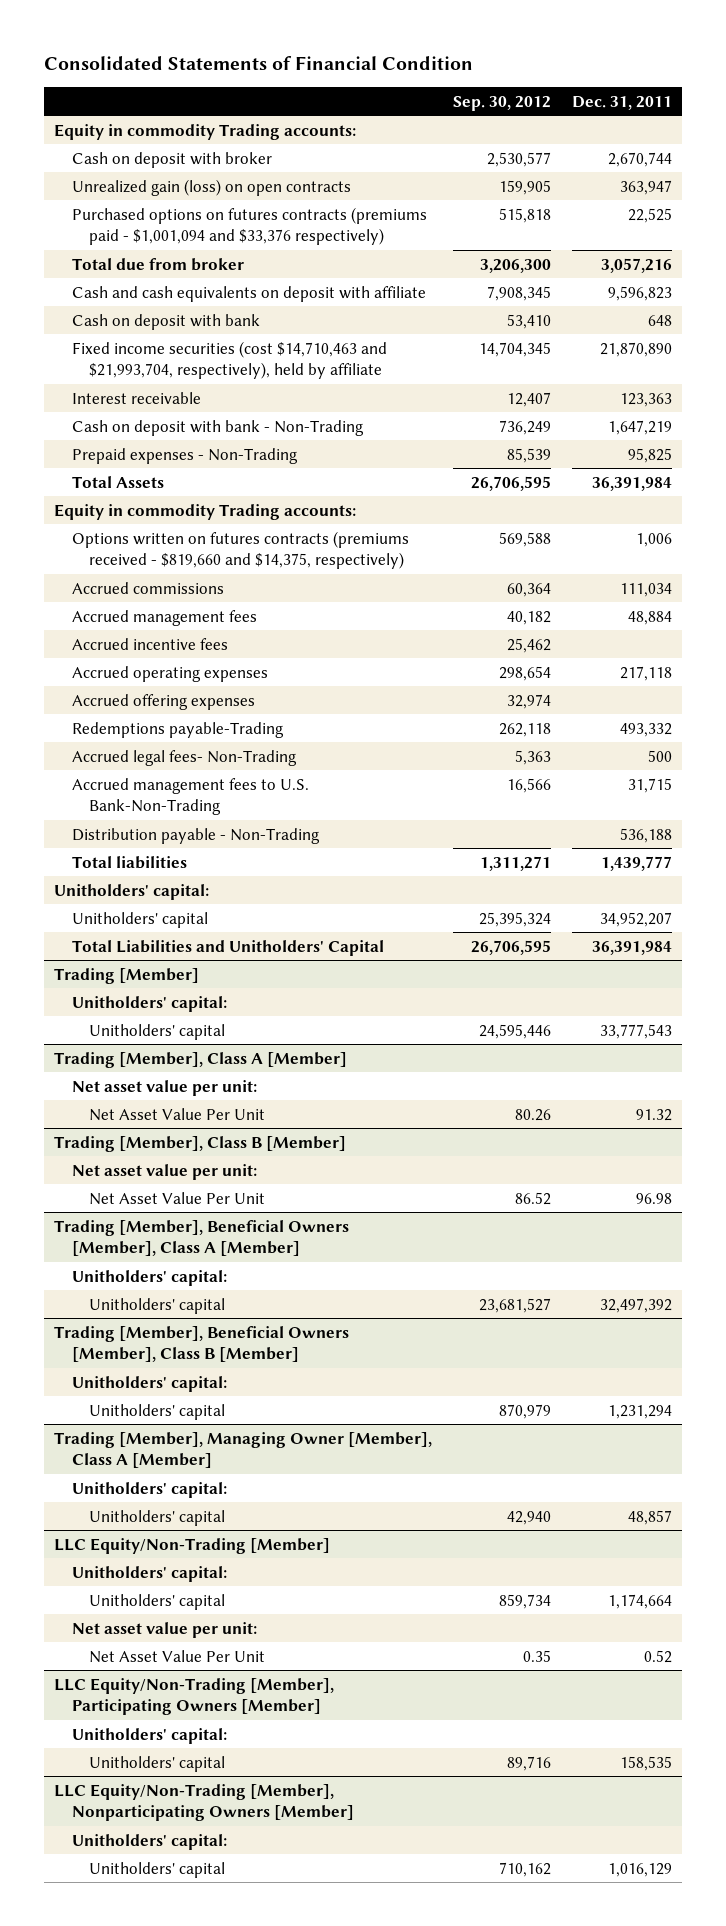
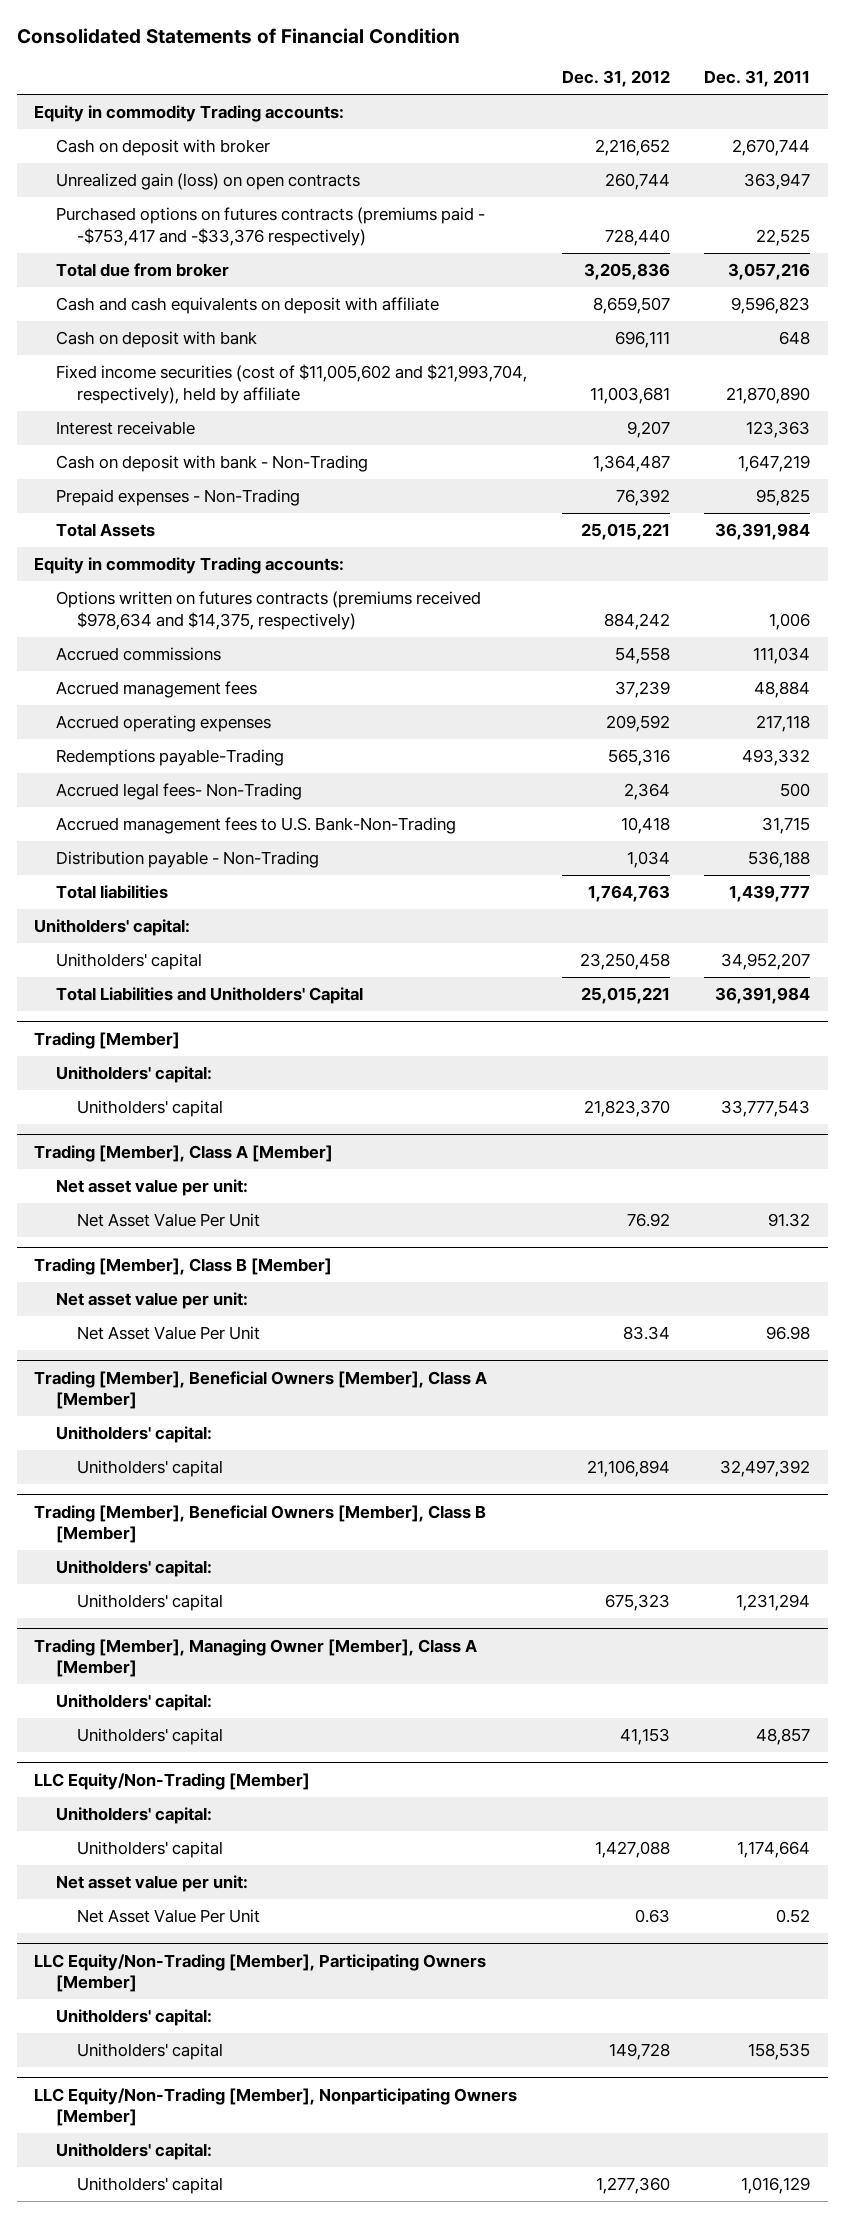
- | Sep. 30, 2012 | Dec. 31, 2011
+ | Dec. 31, 2012 | Dec. 31, 2011
- Purchased options on futures contracts (premiums paid - $1,001,094 and $33,376 respectively) | 515,818 | 22,525
+ Purchased options on futures contracts (premiums paid - -$753,417 and -$33,376 respectively) | 728,440 | 22,525
- Fixed income securities (cost $14,710,463 and $21,993,704, respectively), held by affiliate | 14,704,345 | 21,870,890
+ Fixed income securities (cost of $11,005,602 and $21,993,704, respectively), held by affiliate | 11,003,681 | 21,870,890
- Options written on futures contracts (premiums received - $819,660 and $14,375, respectively) | 569,588 | 1,006
+ Options written on futures contracts (premiums received $978,634 and $14,375, respectively) | 884,242 | 1,006
- Accrued incentive fees | 25,462 |
- Accrued offering expenses | 32,974 |

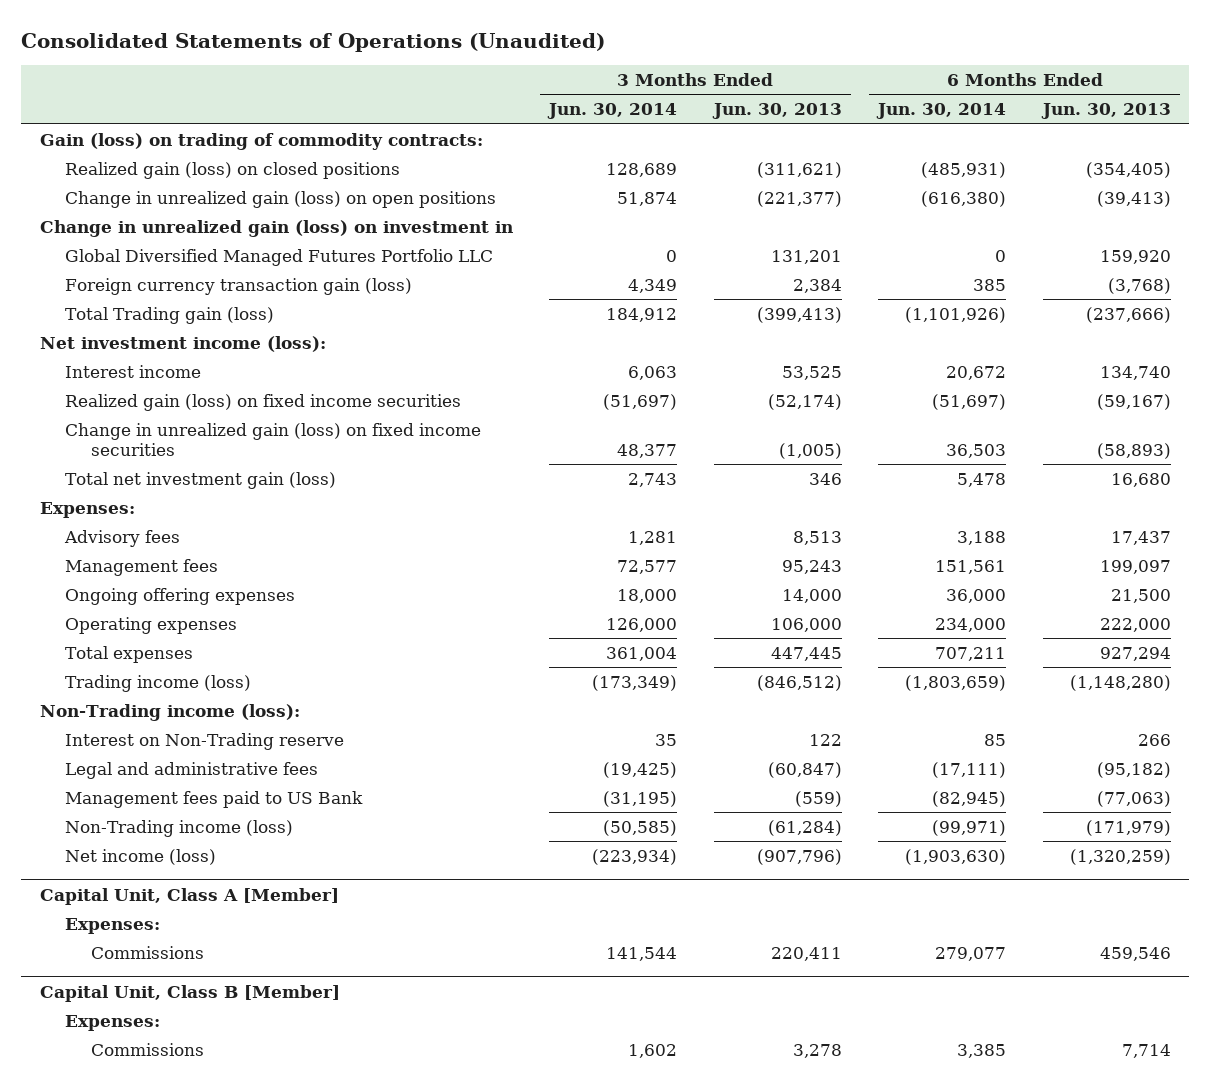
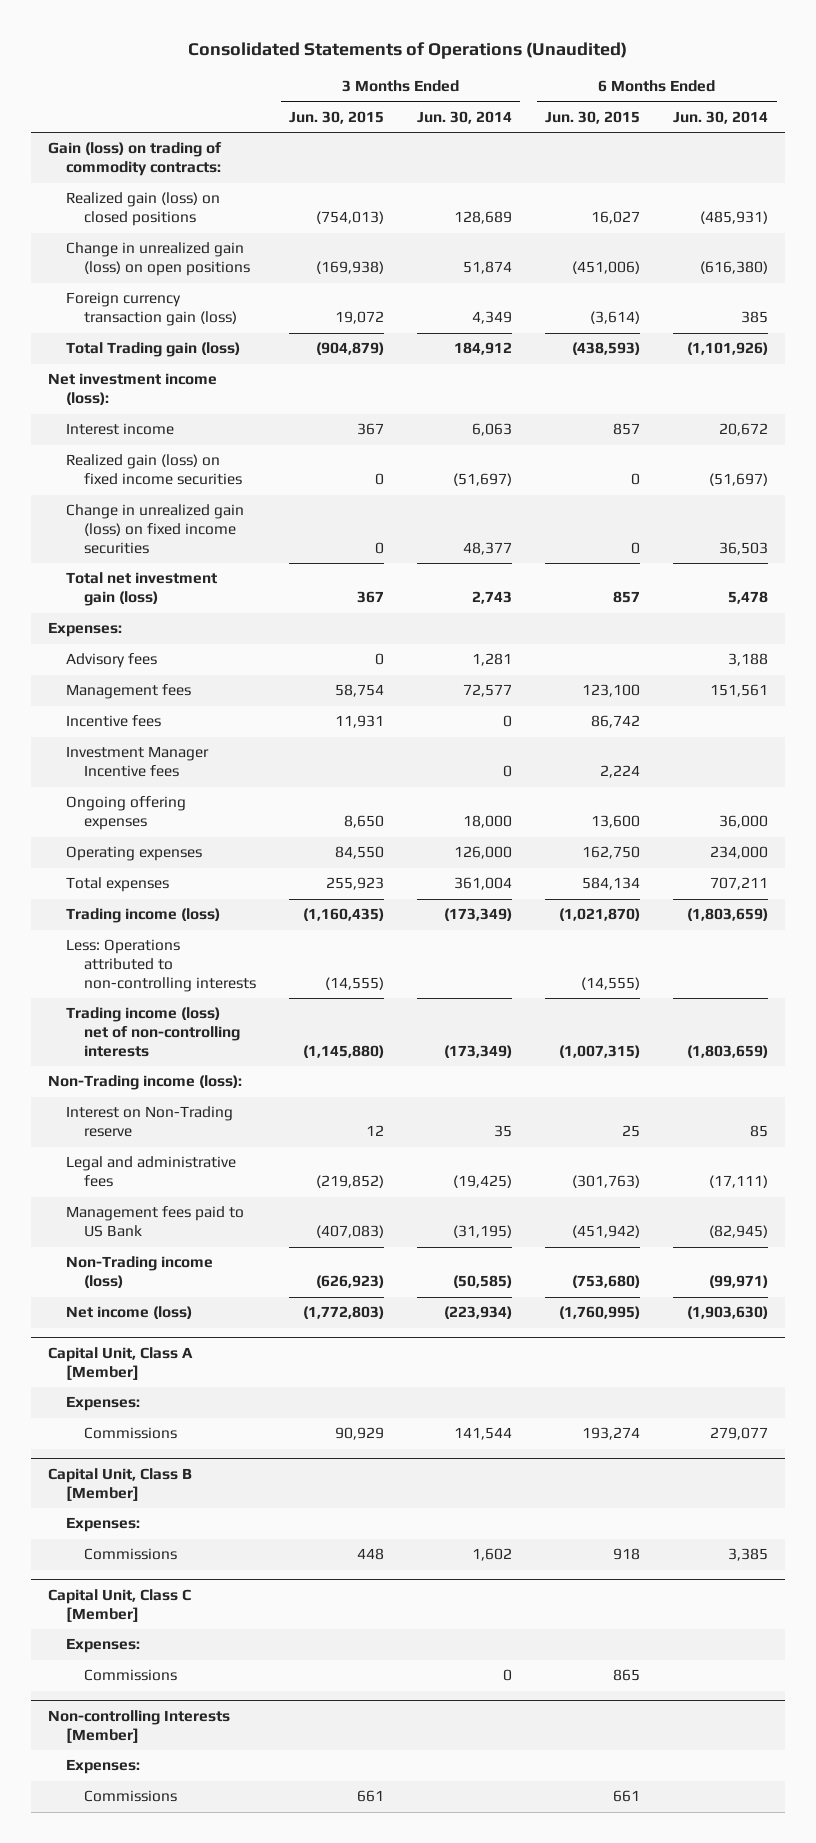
- | 3 Months Ended Jun. 30, 2014 | 3 Months Ended Jun. 30, 2013 | 6 Months Ended Jun. 30, 2014 | 6 Months Ended Jun. 30, 2013
+ | 3 Months Ended Jun. 30, 2015 | 3 Months Ended Jun. 30, 2014 | 6 Months Ended Jun. 30, 2015 | 6 Months Ended Jun. 30, 2014
- Change in unrealized gain (loss) on investment in
- Global Diversified Managed Futures Portfolio LLC | 0 | 131,201 | 0 | 159,920
+ Incentive fees | 11,931 | 0 | 86,742 |
+ Investment Manager Incentive fees | | 0 | 2,224 |
+ Less: Operations attributed to non-controlling interests | (14,555) | | (14,555) |
+ Trading income (loss) net of non-controlling interests | (1,145,880) | (173,349) | (1,007,315) | (1,803,659)
+ Capital Unit, Class C [Member]
+ Expenses:
+ Commissions | | 0 | 865 |
+ Non-controlling Interests [Member]
+ Expenses:
+ Commissions | 661 | | 661 |

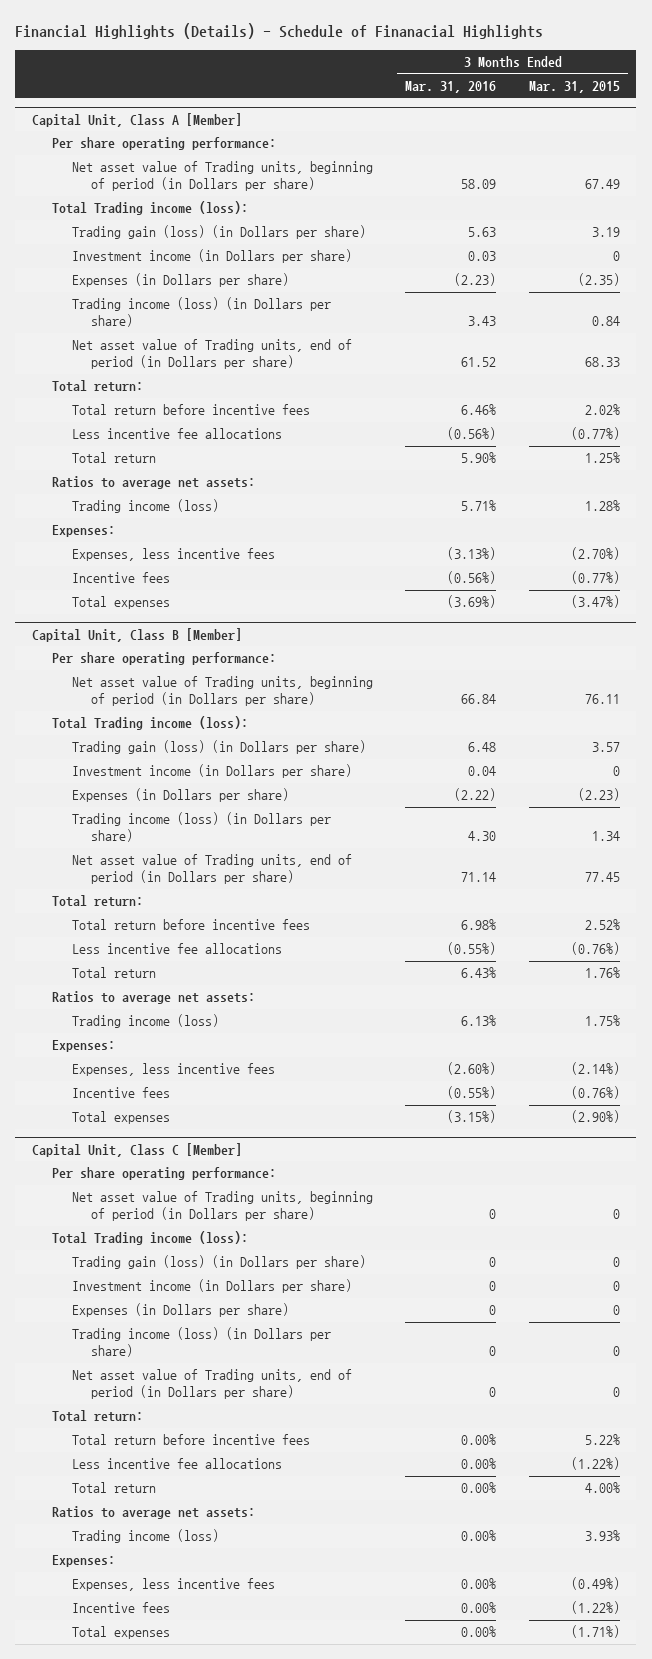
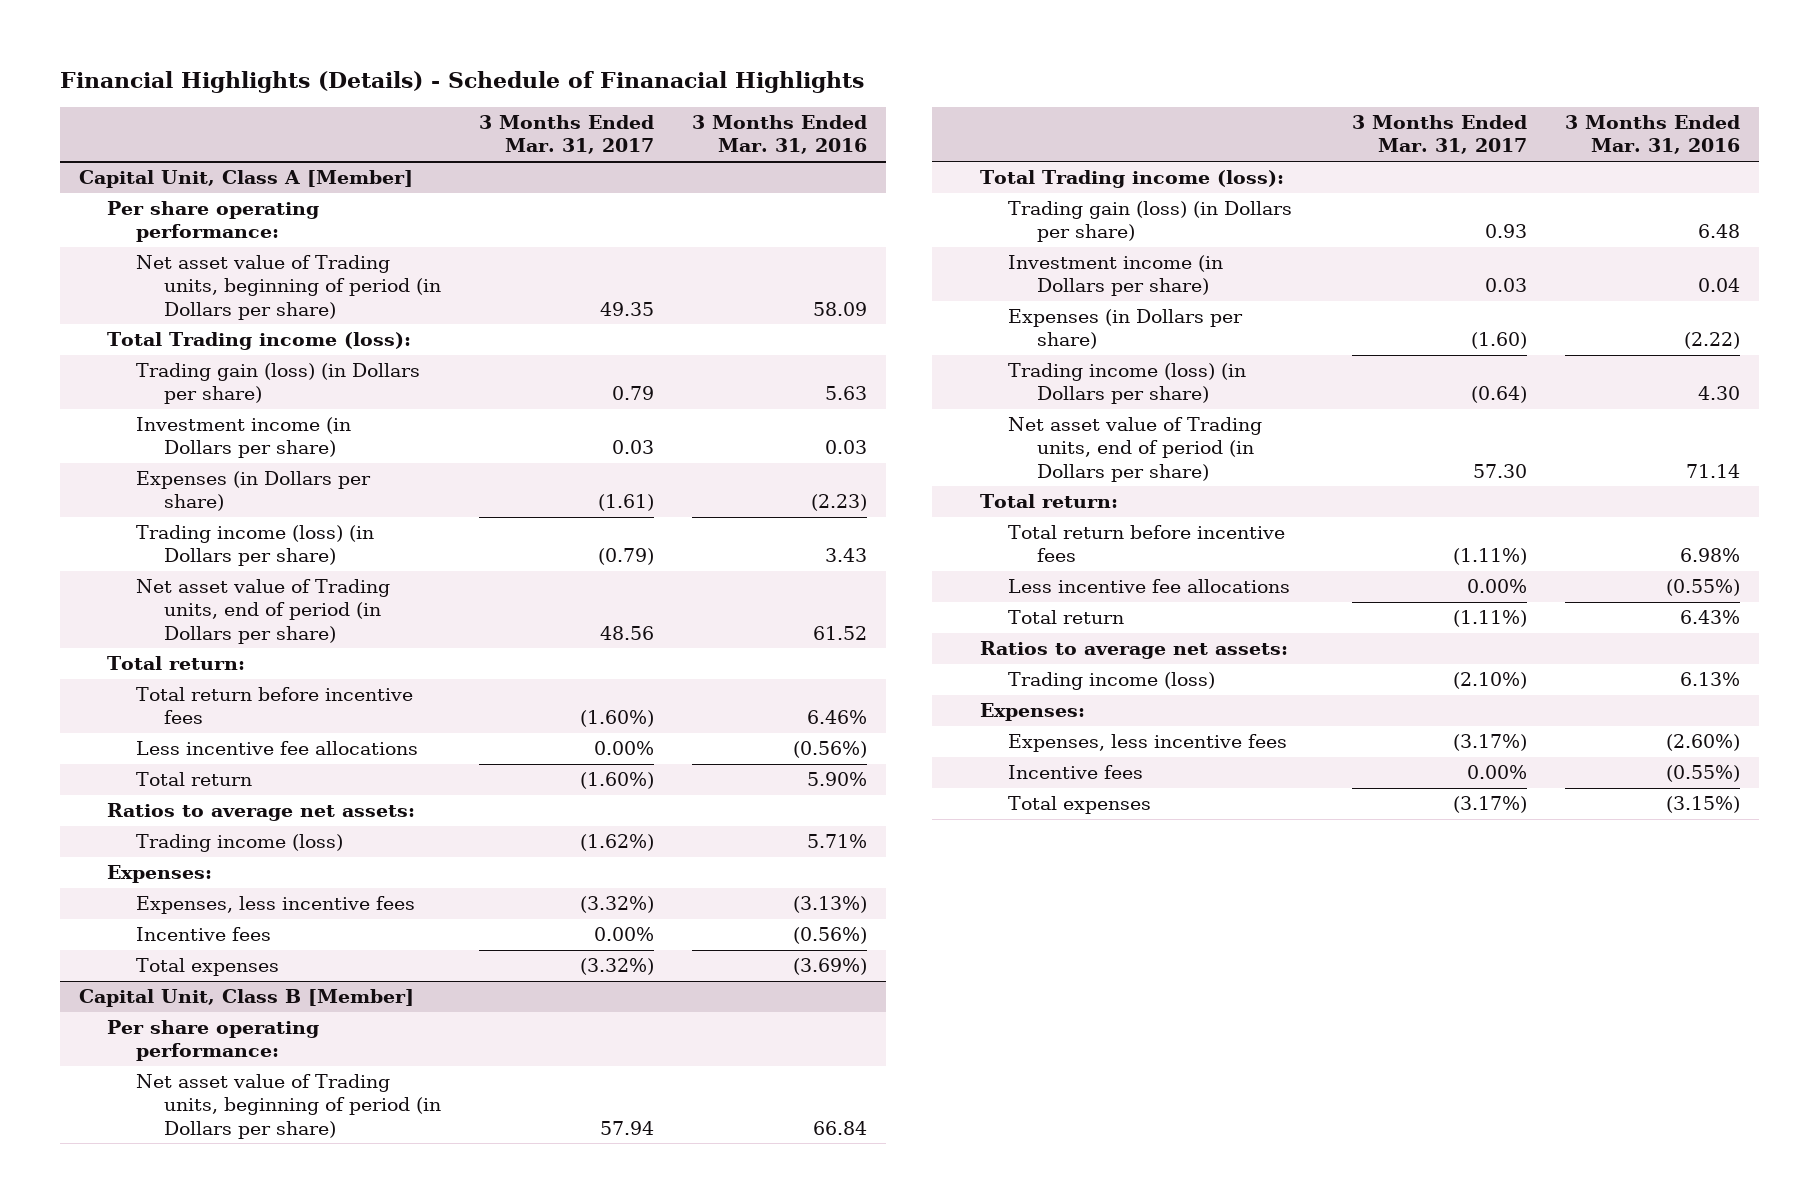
- | 3 Months Ended Mar. 31, 2016 | 3 Months Ended Mar. 31, 2015
+ | 3 Months Ended Mar. 31, 2017 | 3 Months Ended Mar. 31, 2016
- Capital Unit, Class C [Member]
- Per share operating performance:
- Net asset value of Trading units, beginning of period (in Dollars per share) | 0 | 0
- Total Trading income (loss):
- Trading gain (loss) (in Dollars per share) | 0 | 0
- Investment income (in Dollars per share) | 0 | 0
- Expenses (in Dollars per share) | 0 | 0
- Trading income (loss) (in Dollars per share) | 0 | 0
- Net asset value of Trading units, end of period (in Dollars per share) | 0 | 0
- Total return:
- Total return before incentive fees | 0.00% | 5.22%
- Less incentive fee allocations | 0.00% | (1.22%)
- Total return | 0.00% | 4.00%
- Ratios to average net assets:
- Trading income (loss) | 0.00% | 3.93%
- Expenses:
- Expenses, less incentive fees | 0.00% | (0.49%)
- Incentive fees | 0.00% | (1.22%)
- Total expenses | 0.00% | (1.71%)

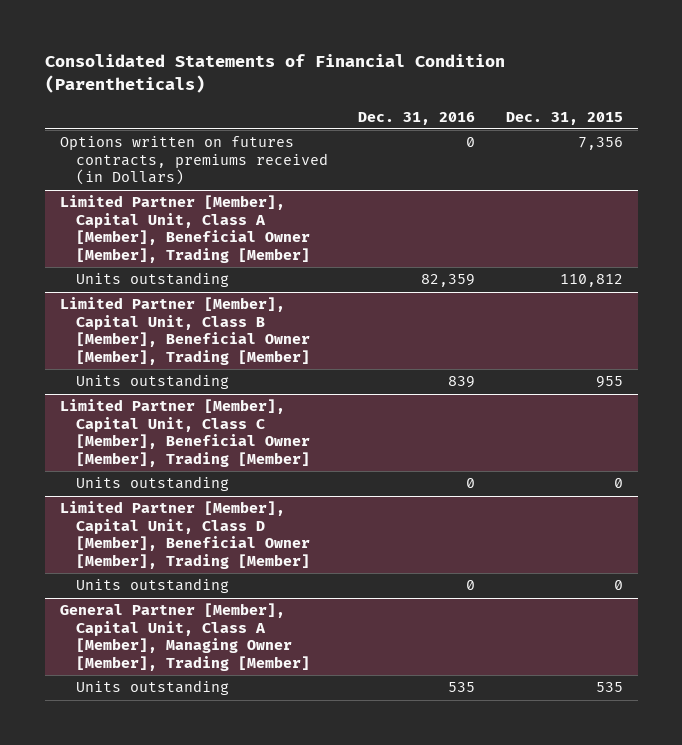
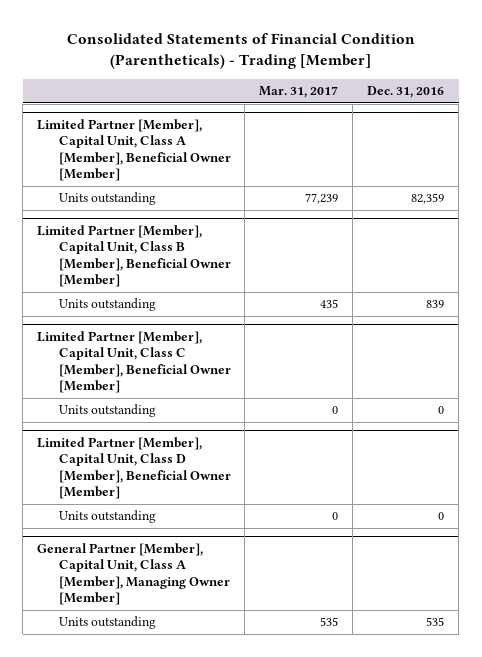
- Consolidated Statements of Financial Condition (Parentheticals)
+ Consolidated Statements of Financial Condition (Parentheticals) - Trading [Member]
- | Dec. 31, 2016 | Dec. 31, 2015
+ | Mar. 31, 2017 | Dec. 31, 2016
- Options written on futures contracts, premiums received (in Dollars) | 0 | 7,356
- Limited Partner [Member], Capital Unit, Class A [Member], Beneficial Owner [Member], Trading [Member]
+ Limited Partner [Member], Capital Unit, Class A [Member], Beneficial Owner [Member]
- Limited Partner [Member], Capital Unit, Class B [Member], Beneficial Owner [Member], Trading [Member]
+ Limited Partner [Member], Capital Unit, Class B [Member], Beneficial Owner [Member]
- Limited Partner [Member], Capital Unit, Class C [Member], Beneficial Owner [Member], Trading [Member]
+ Limited Partner [Member], Capital Unit, Class C [Member], Beneficial Owner [Member]
- Limited Partner [Member], Capital Unit, Class D [Member], Beneficial Owner [Member], Trading [Member]
+ Limited Partner [Member], Capital Unit, Class D [Member], Beneficial Owner [Member]
- General Partner [Member], Capital Unit, Class A [Member], Managing Owner [Member], Trading [Member]
+ General Partner [Member], Capital Unit, Class A [Member], Managing Owner [Member]

